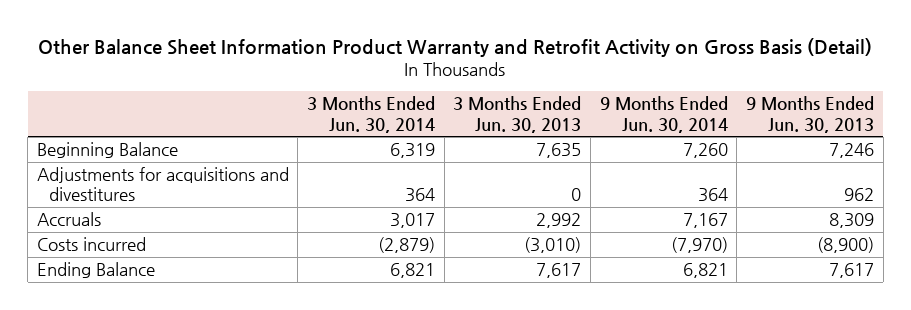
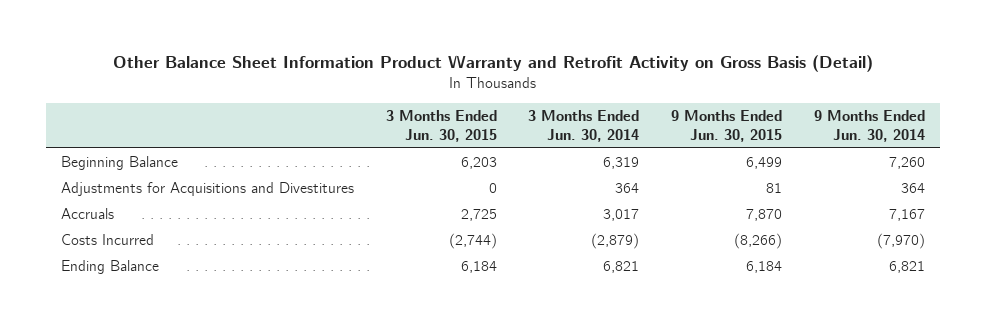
- | 3 Months Ended Jun. 30, 2014 | 3 Months Ended Jun. 30, 2013 | 9 Months Ended Jun. 30, 2014 | 9 Months Ended Jun. 30, 2013
+ | 3 Months Ended Jun. 30, 2015 | 3 Months Ended Jun. 30, 2014 | 9 Months Ended Jun. 30, 2015 | 9 Months Ended Jun. 30, 2014
- Adjustments for acquisitions and divestitures | 364 | 0 | 364 | 962
+ Adjustments for Acquisitions and Divestitures | 0 | 364 | 81 | 364
- Costs incurred | (2,879) | (3,010) | (7,970) | (8,900)
+ Costs Incurred | (2,744) | (2,879) | (8,266) | (7,970)

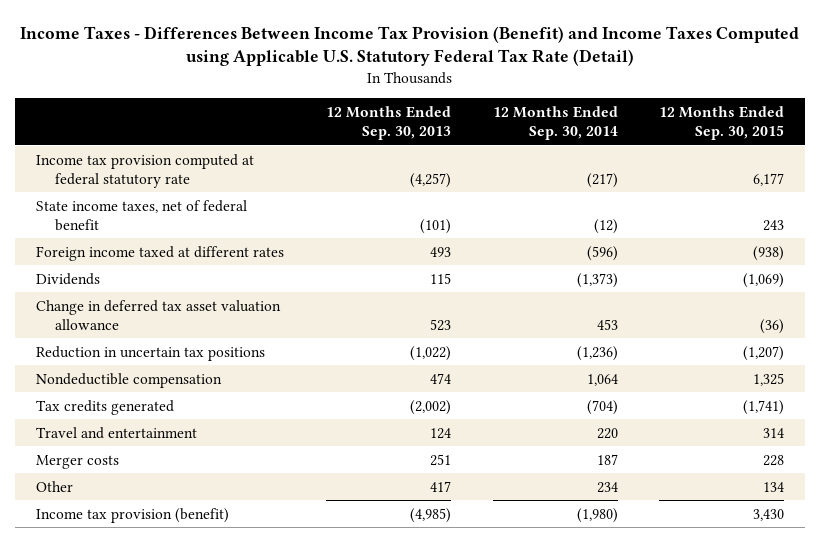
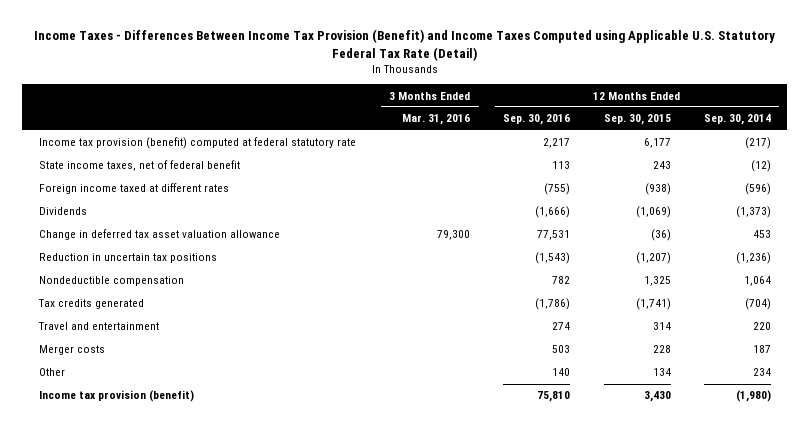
- | 12 Months Ended Sep. 30, 2013 | 12 Months Ended Sep. 30, 2014 | 12 Months Ended Sep. 30, 2015
+ | 3 Months Ended Mar. 31, 2016 | 12 Months Ended Sep. 30, 2016 | 12 Months Ended Sep. 30, 2015 | 12 Months Ended Sep. 30, 2014
- Income tax provision computed at federal statutory rate | (4,257) | (217) | 6,177
+ Income tax provision (benefit) computed at federal statutory rate | | 2,217 | 6,177 | (217)

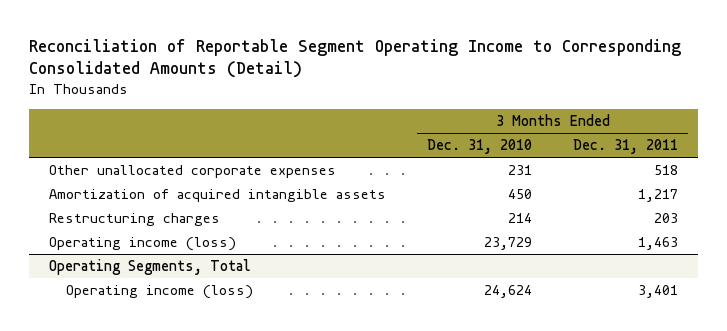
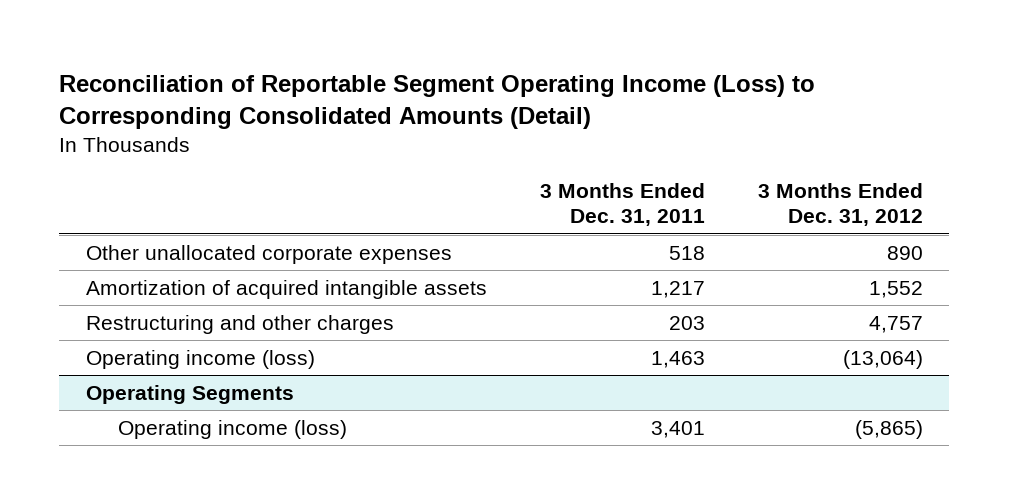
- Reconciliation of Reportable Segment Operating Income to Corresponding Consolidated Amounts (Detail)
+ Reconciliation of Reportable Segment Operating Income (Loss) to Corresponding Consolidated Amounts (Detail)
- | 3 Months Ended Dec. 31, 2010 | 3 Months Ended Dec. 31, 2011
+ | 3 Months Ended Dec. 31, 2011 | 3 Months Ended Dec. 31, 2012
- Restructuring charges | 214 | 203
+ Restructuring and other charges | 203 | 4,757
- Operating Segments, Total
+ Operating Segments

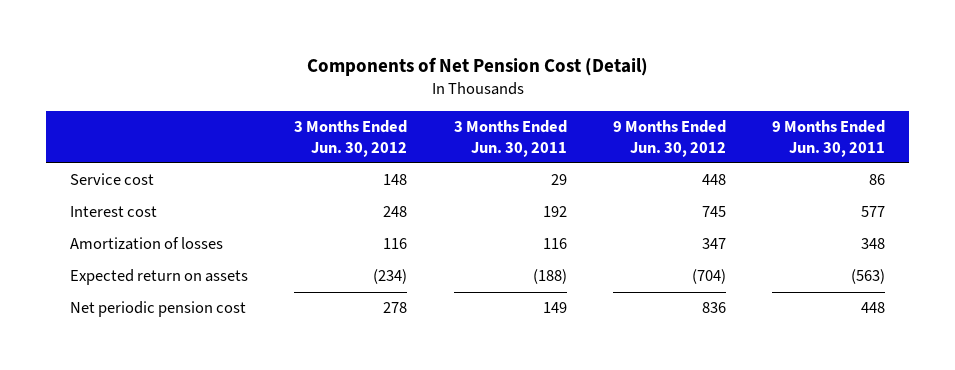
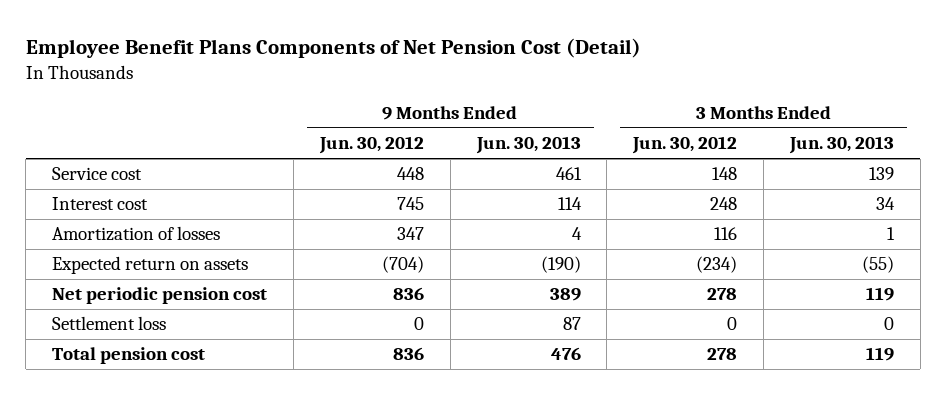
- Components of Net Pension Cost (Detail)
+ Employee Benefit Plans Components of Net Pension Cost (Detail)
- | 3 Months Ended Jun. 30, 2012 | 3 Months Ended Jun. 30, 2011 | 9 Months Ended Jun. 30, 2012 | 9 Months Ended Jun. 30, 2011
+ | 9 Months Ended Jun. 30, 2012 | 9 Months Ended Jun. 30, 2013 | 3 Months Ended Jun. 30, 2012 | 3 Months Ended Jun. 30, 2013
+ Settlement loss | 0 | 87 | 0 | 0
+ Total pension cost | 836 | 476 | 278 | 119

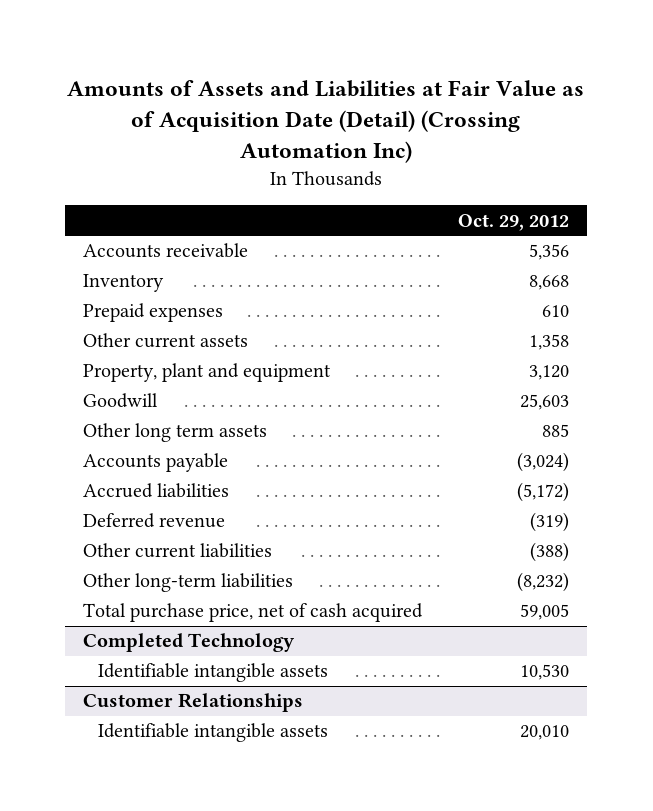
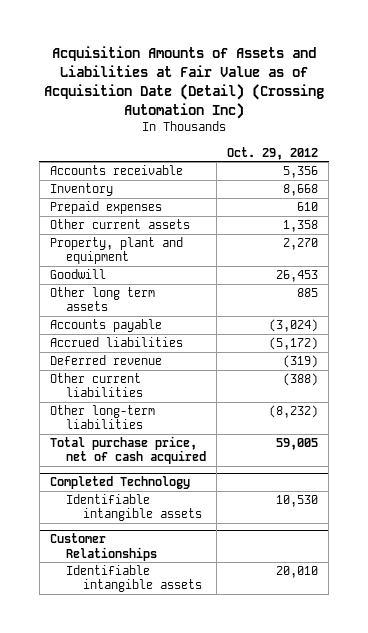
- Amounts of Assets and Liabilities at Fair Value as of Acquisition Date (Detail) (Crossing Automation Inc)
+ Acquisition Amounts of Assets and Liabilities at Fair Value as of Acquisition Date (Detail) (Crossing Automation Inc)
- Property, plant and equipment | 3,120
- Goodwill | 25,603
+ Property, plant and equipment | 2,270
+ Goodwill | 26,453

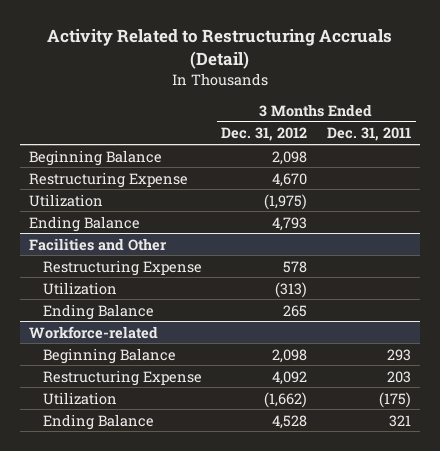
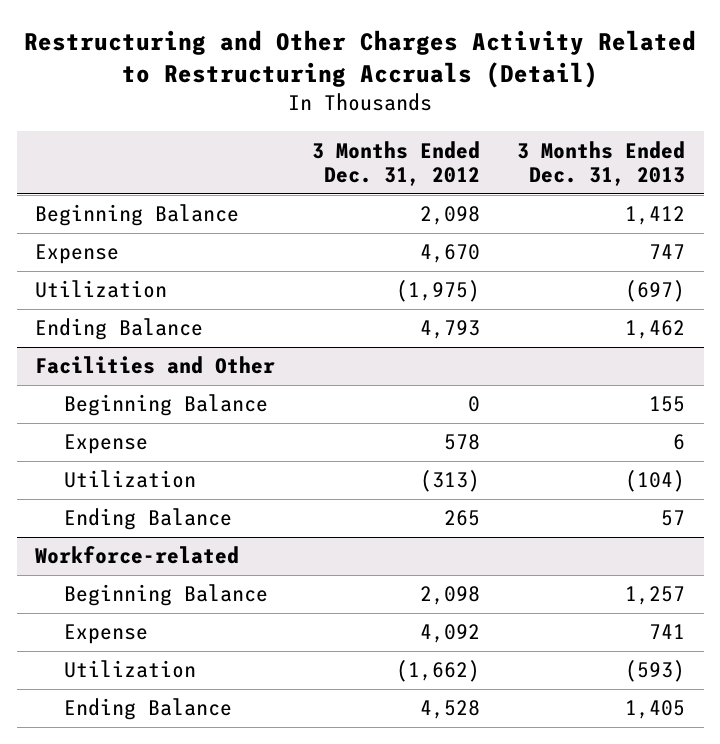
- Activity Related to Restructuring Accruals (Detail)
+ Restructuring and Other Charges Activity Related to Restructuring Accruals (Detail)
- | 3 Months Ended Dec. 31, 2012 | 3 Months Ended Dec. 31, 2011
+ | 3 Months Ended Dec. 31, 2012 | 3 Months Ended Dec. 31, 2013
- Restructuring Expense | 4,670 |
+ Expense | 4,670 | 747
@ Facilities and Other
- Restructuring Expense | 578 |
+ Beginning Balance | 0 | 155
+ Expense | 578 | 6
@ Workforce-related
- Restructuring Expense | 4,092 | 203
+ Expense | 4,092 | 741

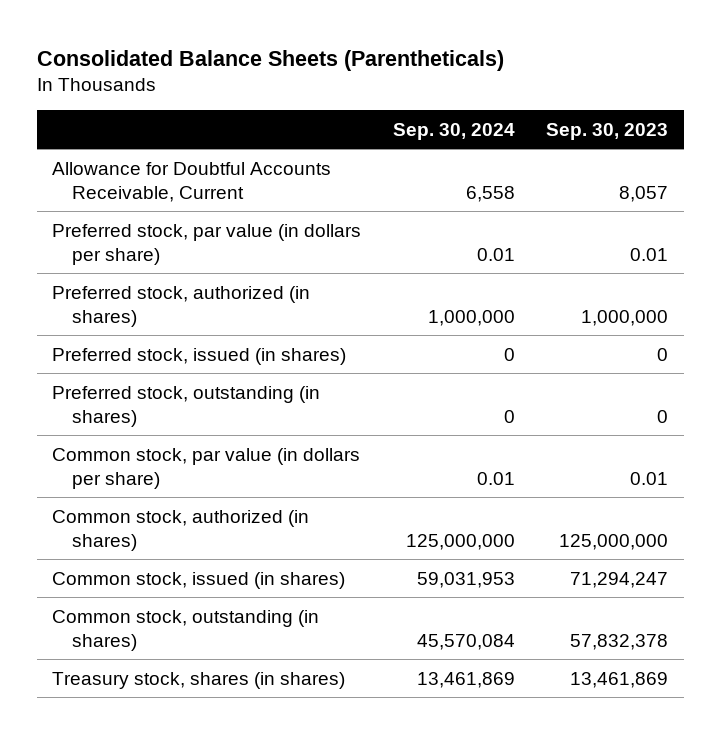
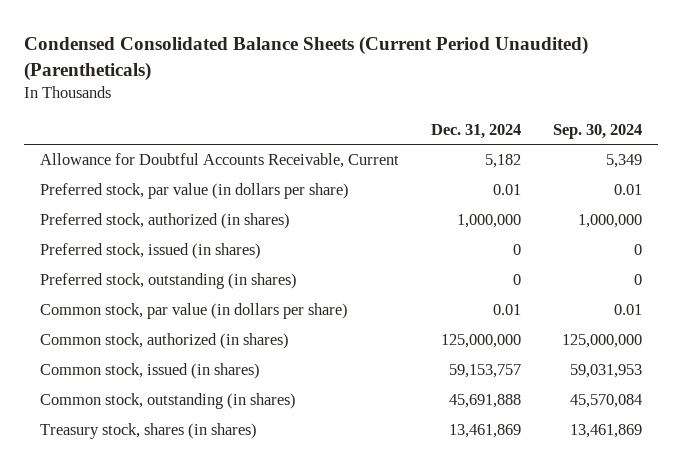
- Consolidated Balance Sheets (Parentheticals)
+ Condensed Consolidated Balance Sheets (Current Period Unaudited) (Parentheticals)
- | Sep. 30, 2024 | Sep. 30, 2023
+ | Dec. 31, 2024 | Sep. 30, 2024
- Allowance for Doubtful Accounts Receivable, Current | 6,558 | 8,057
+ Allowance for Doubtful Accounts Receivable, Current | 5,182 | 5,349

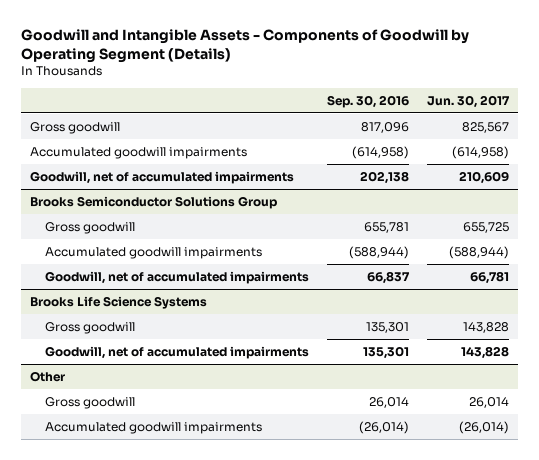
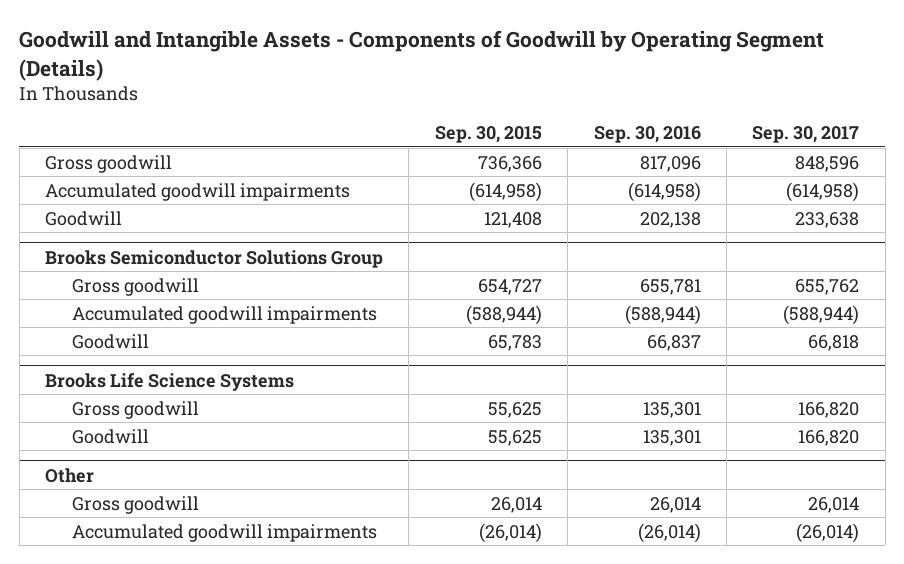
- | Sep. 30, 2016 | Jun. 30, 2017
+ | Sep. 30, 2015 | Sep. 30, 2016 | Sep. 30, 2017
- Goodwill, net of accumulated impairments | 202,138 | 210,609
+ Goodwill | 121,408 | 202,138 | 233,638
@ Brooks Semiconductor Solutions Group
- Goodwill, net of accumulated impairments | 66,837 | 66,781
+ Goodwill | 65,783 | 66,837 | 66,818
@ Brooks Life Science Systems
- Goodwill, net of accumulated impairments | 135,301 | 143,828
+ Goodwill | 55,625 | 135,301 | 166,820

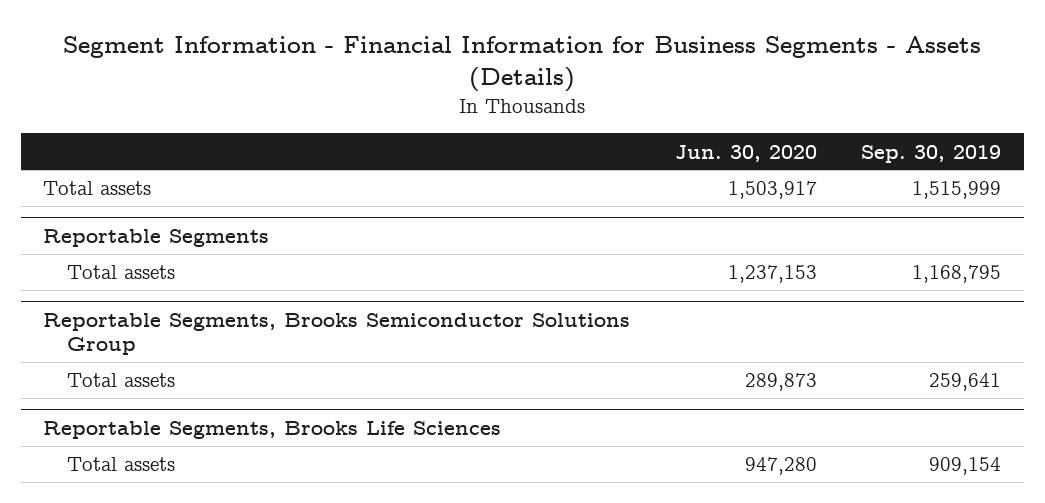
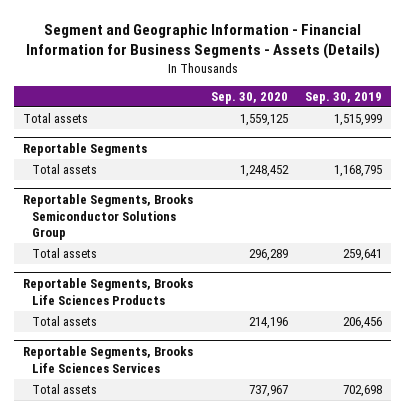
- Segment Information - Financial Information for Business Segments - Assets (Details)
+ Segment and Geographic Information - Financial Information for Business Segments - Assets (Details)
- | Jun. 30, 2020 | Sep. 30, 2019
+ | Sep. 30, 2020 | Sep. 30, 2019
- Reportable Segments, Brooks Life Sciences
- Total assets | 947,280 | 909,154
+ Reportable Segments, Brooks Life Sciences Products
+ Total assets | 214,196 | 206,456
+ Reportable Segments, Brooks Life Sciences Services
+ Total assets | 737,967 | 702,698

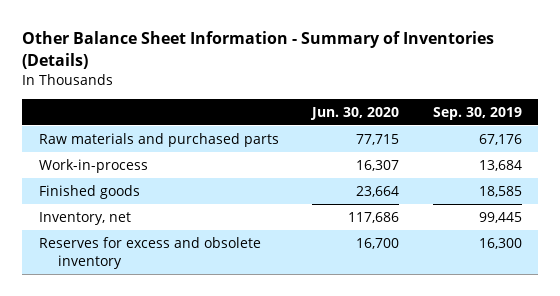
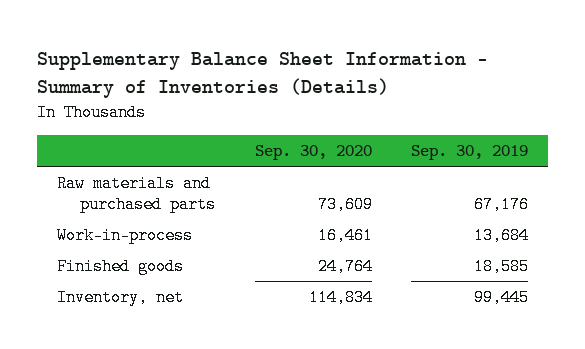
- Other Balance Sheet Information - Summary of Inventories (Details)
+ Supplementary Balance Sheet Information - Summary of Inventories (Details)
- | Jun. 30, 2020 | Sep. 30, 2019
+ | Sep. 30, 2020 | Sep. 30, 2019
- Reserves for excess and obsolete inventory | 16,700 | 16,300

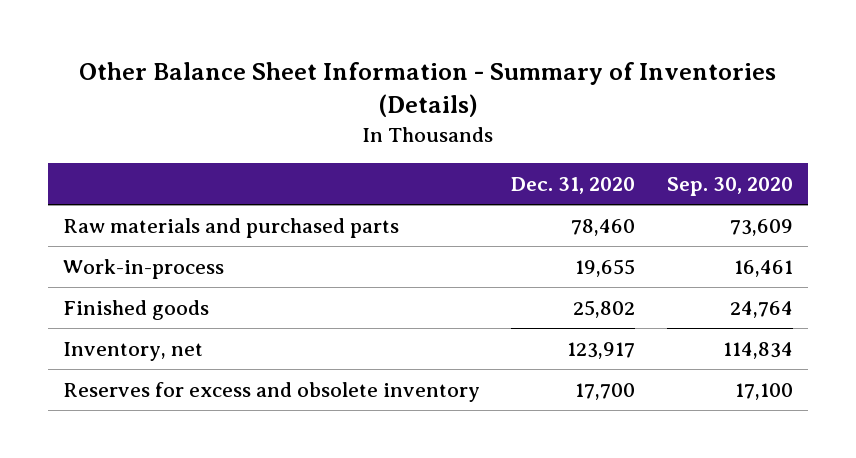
- Supplementary Balance Sheet Information - Summary of Inventories (Details)
+ Other Balance Sheet Information - Summary of Inventories (Details)
- | Sep. 30, 2020 | Sep. 30, 2019
+ | Dec. 31, 2020 | Sep. 30, 2020
+ Reserves for excess and obsolete inventory | 17,700 | 17,100

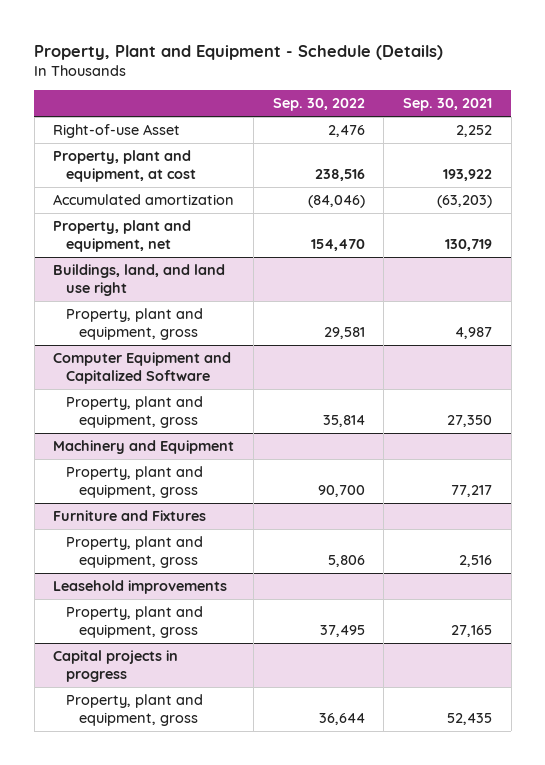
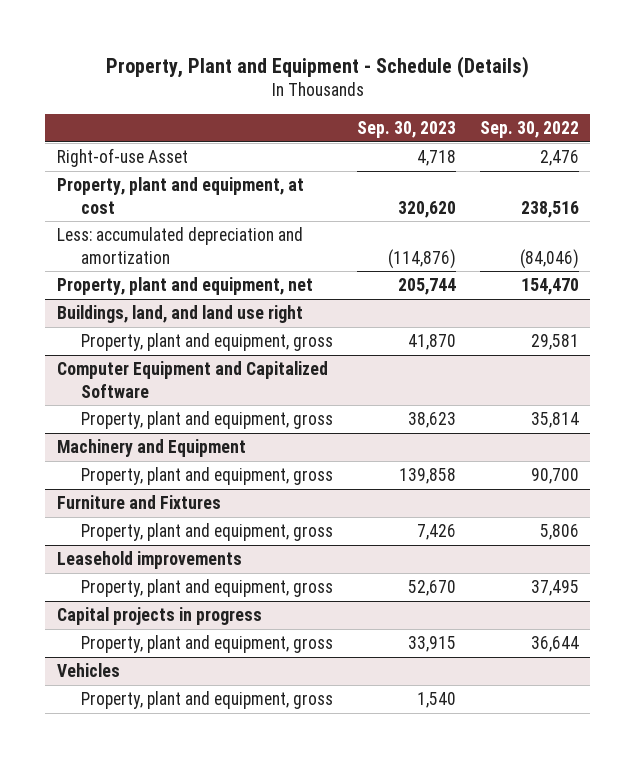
- | Sep. 30, 2022 | Sep. 30, 2021
+ | Sep. 30, 2023 | Sep. 30, 2022
- Accumulated amortization | (84,046) | (63,203)
+ Less: accumulated depreciation and amortization | (114,876) | (84,046)
+ Vehicles
+ Property, plant and equipment, gross | 1,540 |

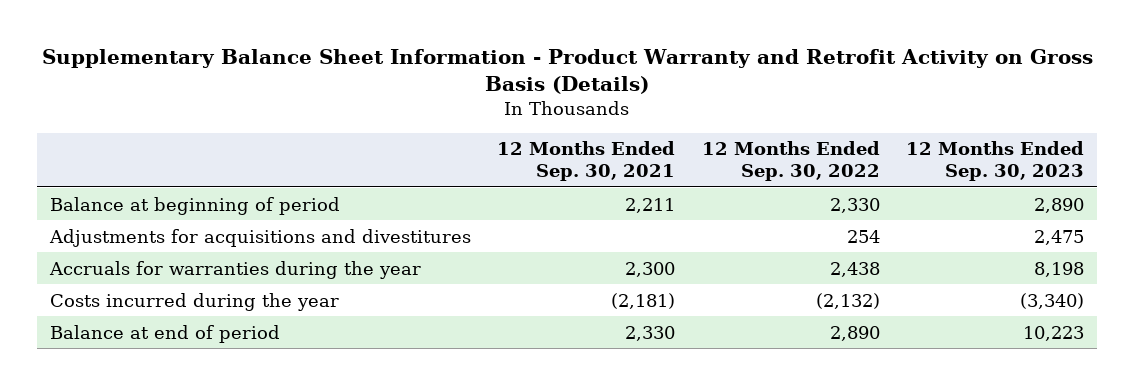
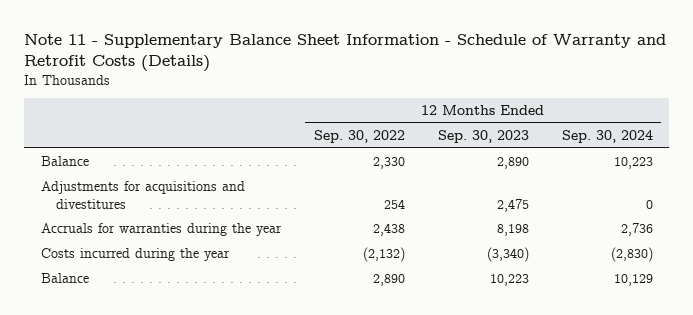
- Supplementary Balance Sheet Information - Product Warranty and Retrofit Activity on Gross Basis (Details)
+ Note 11 - Supplementary Balance Sheet Information - Schedule of Warranty and Retrofit Costs (Details)
- | 12 Months Ended Sep. 30, 2021 | 12 Months Ended Sep. 30, 2022 | 12 Months Ended Sep. 30, 2023
+ | 12 Months Ended Sep. 30, 2022 | 12 Months Ended Sep. 30, 2023 | 12 Months Ended Sep. 30, 2024
- Balance at beginning of period | 2,211 | 2,330 | 2,890
+ Balance | 2,330 | 2,890 | 10,223
- Balance at end of period | 2,330 | 2,890 | 10,223
+ Balance | 2,890 | 10,223 | 10,129

